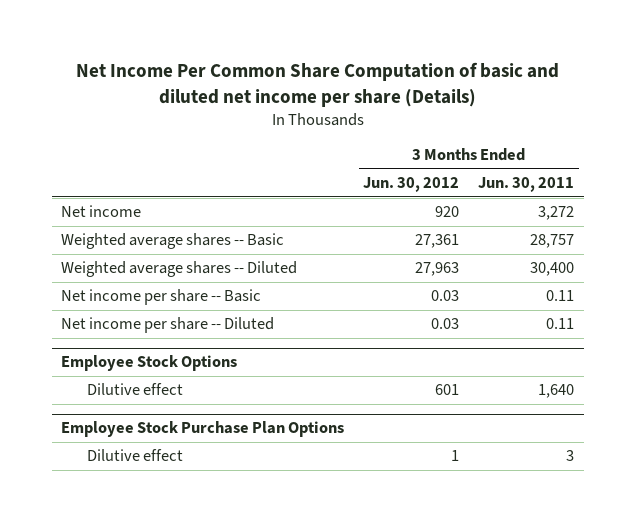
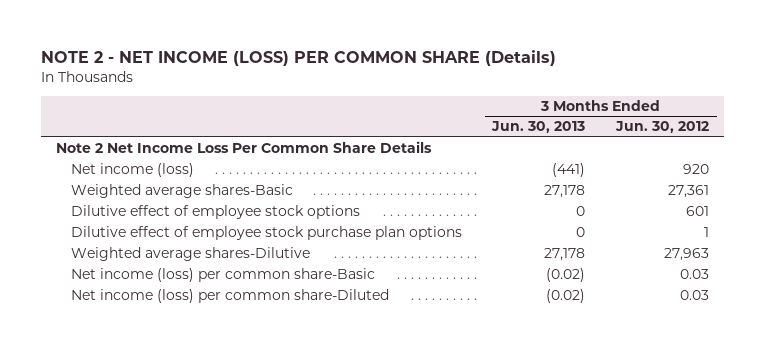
- Net Income Per Common Share Computation of basic and diluted net income per share (Details)
+ NOTE 2 - NET INCOME (LOSS) PER COMMON SHARE (Details)
- | 3 Months Ended Jun. 30, 2012 | 3 Months Ended Jun. 30, 2011
+ | 3 Months Ended Jun. 30, 2013 | 3 Months Ended Jun. 30, 2012
- Net income | 920 | 3,272
- Weighted average shares -- Basic | 27,361 | 28,757
- Weighted average shares -- Diluted | 27,963 | 30,400
- Net income per share -- Basic | 0.03 | 0.11
- Net income per share -- Diluted | 0.03 | 0.11
- Employee Stock Options
- Dilutive effect | 601 | 1,640
- Employee Stock Purchase Plan Options
- Dilutive effect | 1 | 3
+ Note 2 Net Income Loss Per Common Share Details
+ Net income (loss) | (441) | 920
+ Weighted average shares-Basic | 27,178 | 27,361
+ Dilutive effect of employee stock options | 0 | 601
+ Dilutive effect of employee stock purchase plan options | 0 | 1
+ Weighted average shares-Dilutive | 27,178 | 27,963
+ Net income (loss) per common share-Basic | (0.02) | 0.03
+ Net income (loss) per common share-Diluted | (0.02) | 0.03

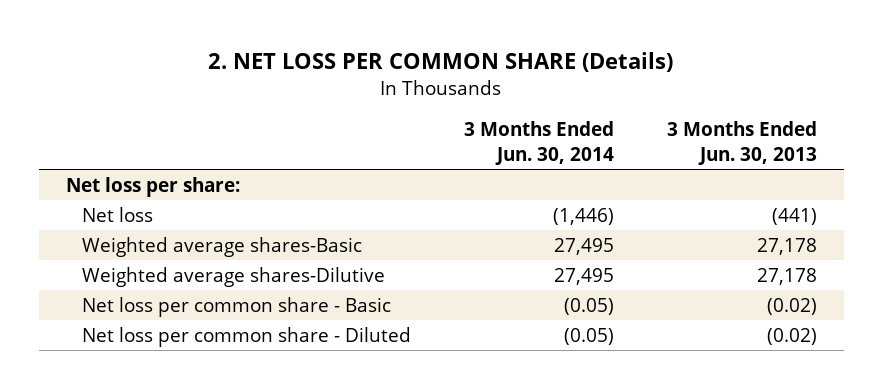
- NOTE 2 - NET INCOME (LOSS) PER COMMON SHARE (Details)
+ 2. NET LOSS PER COMMON SHARE (Details)
- | 3 Months Ended Jun. 30, 2013 | 3 Months Ended Jun. 30, 2012
+ | 3 Months Ended Jun. 30, 2014 | 3 Months Ended Jun. 30, 2013
- Note 2 Net Income Loss Per Common Share Details
- Net income (loss) | (441) | 920
+ Net loss per share:
+ Net loss | (1,446) | (441)
- Dilutive effect of employee stock options | 0 | 601
- Dilutive effect of employee stock purchase plan options | 0 | 1
- Net income (loss) per common share-Basic | (0.02) | 0.03
- Net income (loss) per common share-Diluted | (0.02) | 0.03
+ Net loss per common share - Basic | (0.05) | (0.02)
+ Net loss per common share - Diluted | (0.05) | (0.02)

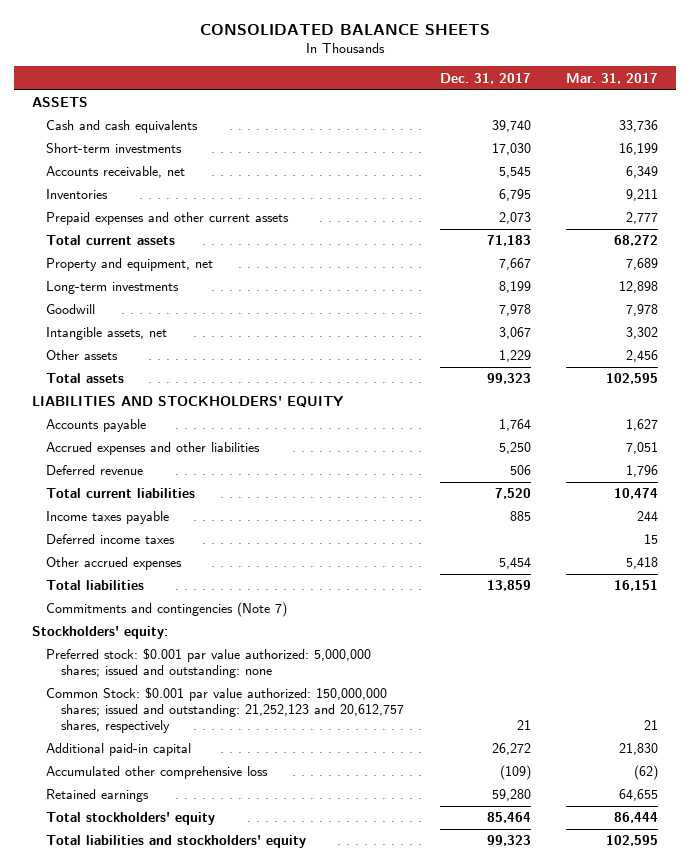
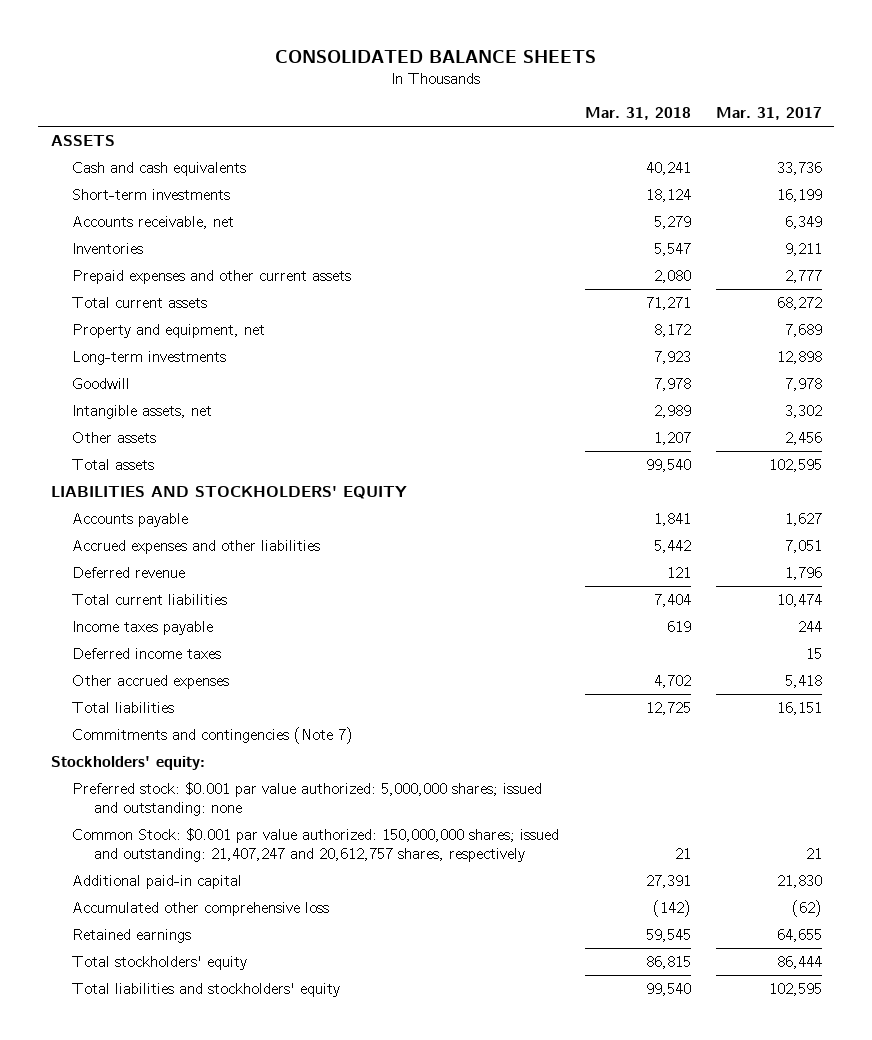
- | Dec. 31, 2017 | Mar. 31, 2017
+ | Mar. 31, 2018 | Mar. 31, 2017
- Common Stock: $0.001 par value authorized: 150,000,000 shares; issued and outstanding: 21,252,123 and 20,612,757 shares, respectively | 21 | 21
+ Common Stock: $0.001 par value authorized: 150,000,000 shares; issued and outstanding: 21,407,247 and 20,612,757 shares, respectively | 21 | 21

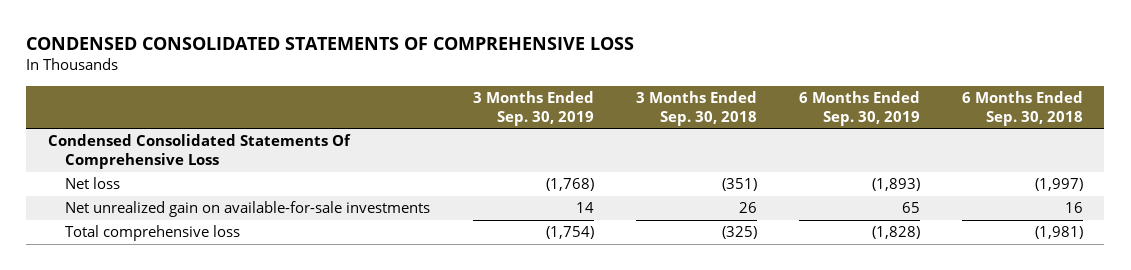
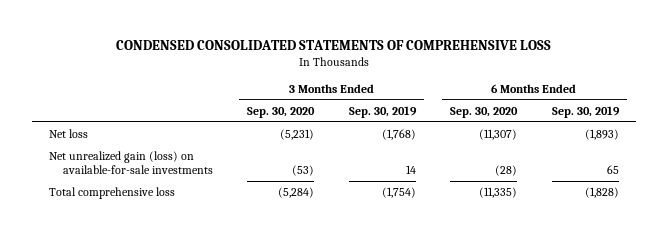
- | 3 Months Ended Sep. 30, 2019 | 3 Months Ended Sep. 30, 2018 | 6 Months Ended Sep. 30, 2019 | 6 Months Ended Sep. 30, 2018
+ | 3 Months Ended Sep. 30, 2020 | 3 Months Ended Sep. 30, 2019 | 6 Months Ended Sep. 30, 2020 | 6 Months Ended Sep. 30, 2019
- Condensed Consolidated Statements Of Comprehensive Loss
- Net unrealized gain on available-for-sale investments | 14 | 26 | 65 | 16
+ Net unrealized gain (loss) on available-for-sale investments | (53) | 14 | (28) | 65

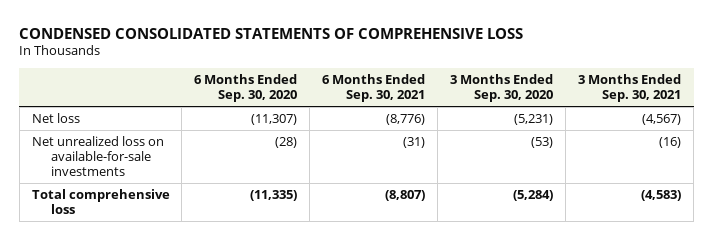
- | 3 Months Ended Sep. 30, 2020 | 3 Months Ended Sep. 30, 2019 | 6 Months Ended Sep. 30, 2020 | 6 Months Ended Sep. 30, 2019
+ | 6 Months Ended Sep. 30, 2020 | 6 Months Ended Sep. 30, 2021 | 3 Months Ended Sep. 30, 2020 | 3 Months Ended Sep. 30, 2021
- Net unrealized gain (loss) on available-for-sale investments | (53) | 14 | (28) | 65
+ Net unrealized loss on available-for-sale investments | (28) | (31) | (53) | (16)

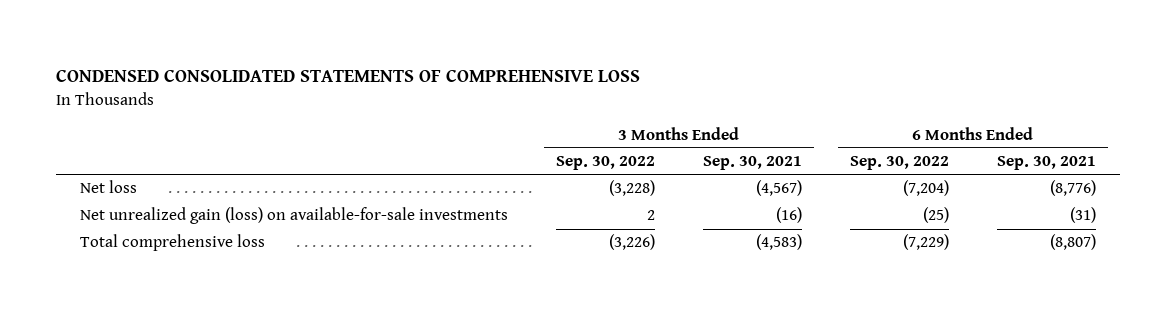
- | 6 Months Ended Sep. 30, 2020 | 6 Months Ended Sep. 30, 2021 | 3 Months Ended Sep. 30, 2020 | 3 Months Ended Sep. 30, 2021
+ | 3 Months Ended Sep. 30, 2022 | 3 Months Ended Sep. 30, 2021 | 6 Months Ended Sep. 30, 2022 | 6 Months Ended Sep. 30, 2021
- Net unrealized loss on available-for-sale investments | (28) | (31) | (53) | (16)
+ Net unrealized gain (loss) on available-for-sale investments | 2 | (16) | (25) | (31)

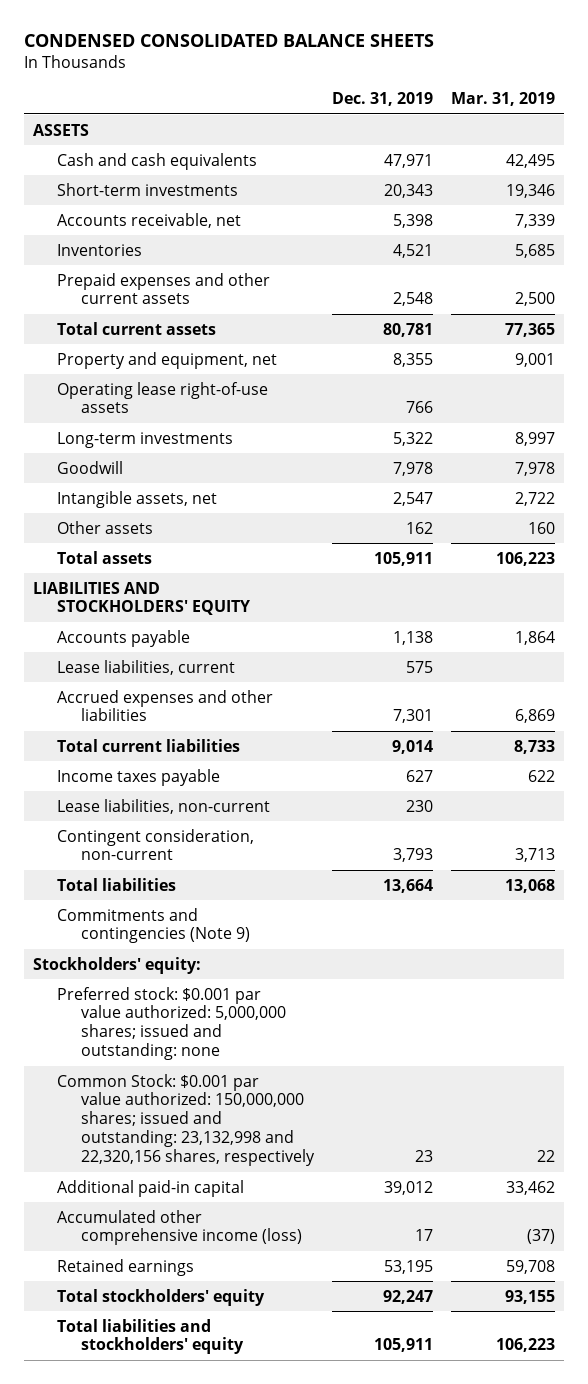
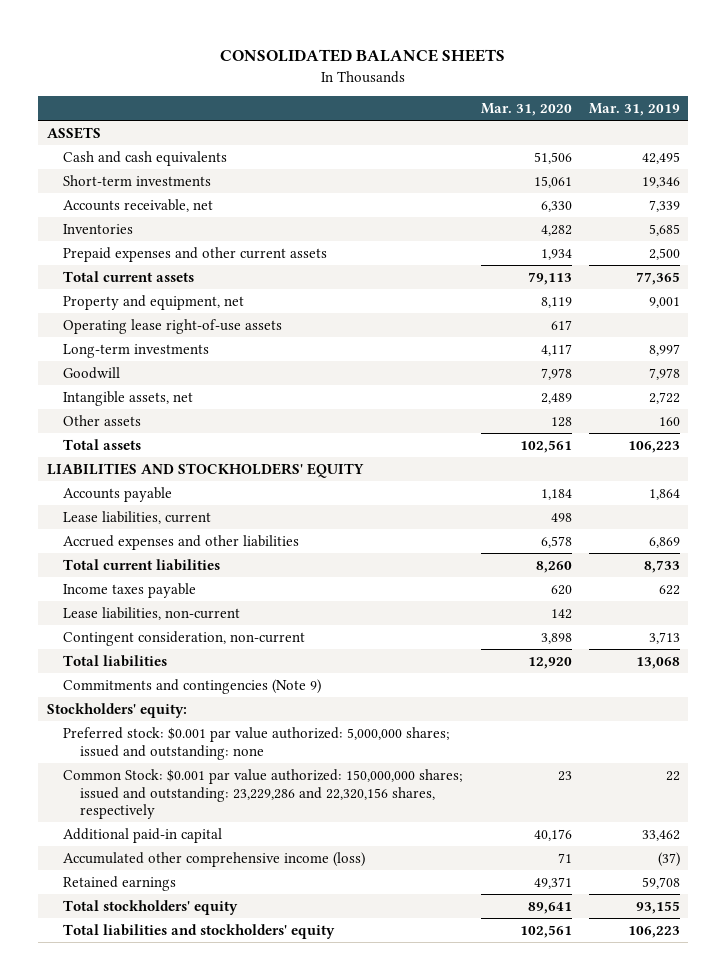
- CONDENSED CONSOLIDATED BALANCE SHEETS
+ CONSOLIDATED BALANCE SHEETS
- | Dec. 31, 2019 | Mar. 31, 2019
+ | Mar. 31, 2020 | Mar. 31, 2019
- Common Stock: $0.001 par value authorized: 150,000,000 shares; issued and outstanding: 23,132,998 and 22,320,156 shares, respectively | 23 | 22
+ Common Stock: $0.001 par value authorized: 150,000,000 shares; issued and outstanding: 23,229,286 and 22,320,156 shares, respectively | 23 | 22

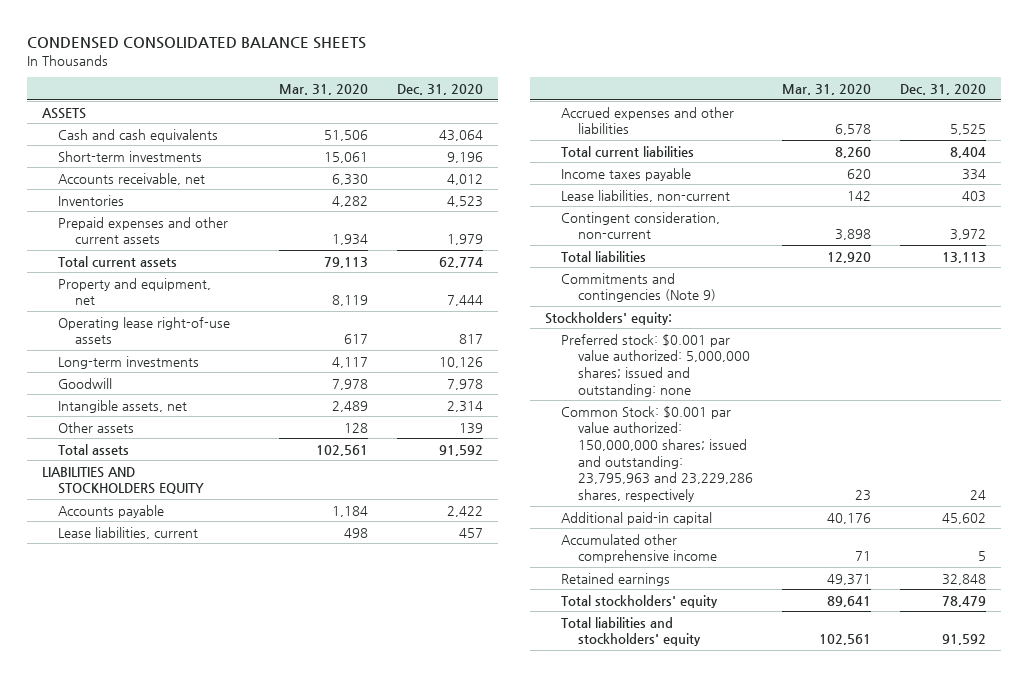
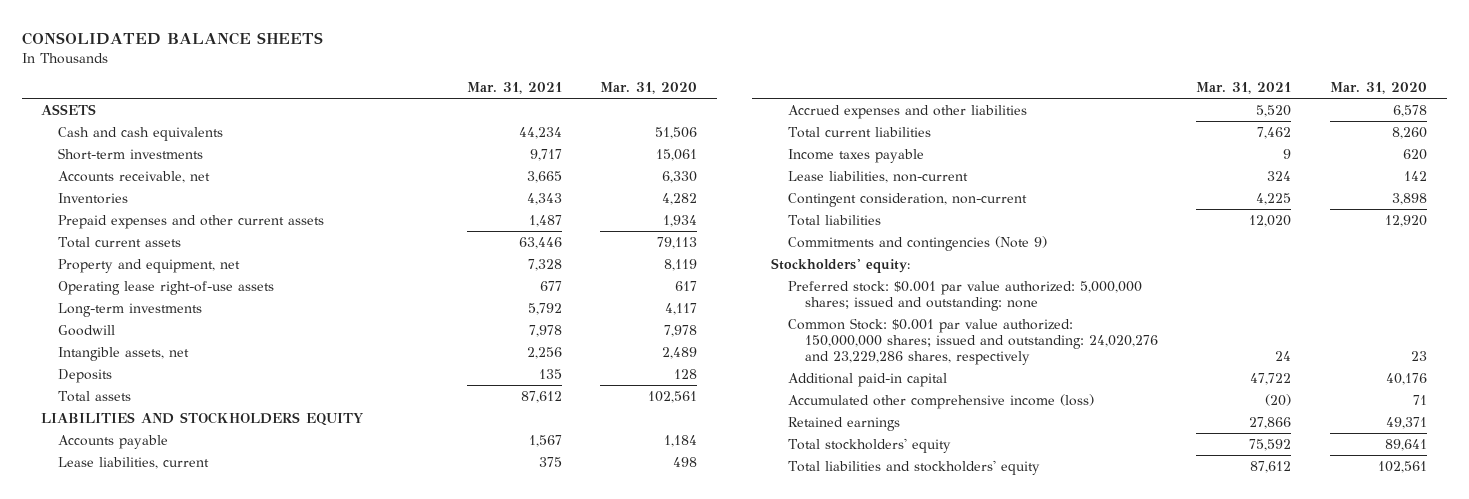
- CONDENSED CONSOLIDATED BALANCE SHEETS
+ CONSOLIDATED BALANCE SHEETS
- | Mar. 31, 2020 | Dec. 31, 2020
+ | Mar. 31, 2021 | Mar. 31, 2020
- Other assets | 128 | 139
+ Deposits | 135 | 128
- Common Stock: $0.001 par value authorized: 150,000,000 shares; issued and outstanding: 23,795,963 and 23,229,286 shares, respectively | 23 | 24
+ Common Stock: $0.001 par value authorized: 150,000,000 shares; issued and outstanding: 24,020,276 and 23,229,286 shares, respectively | 24 | 23
- Accumulated other comprehensive income | 71 | 5
+ Accumulated other comprehensive income (loss) | (20) | 71

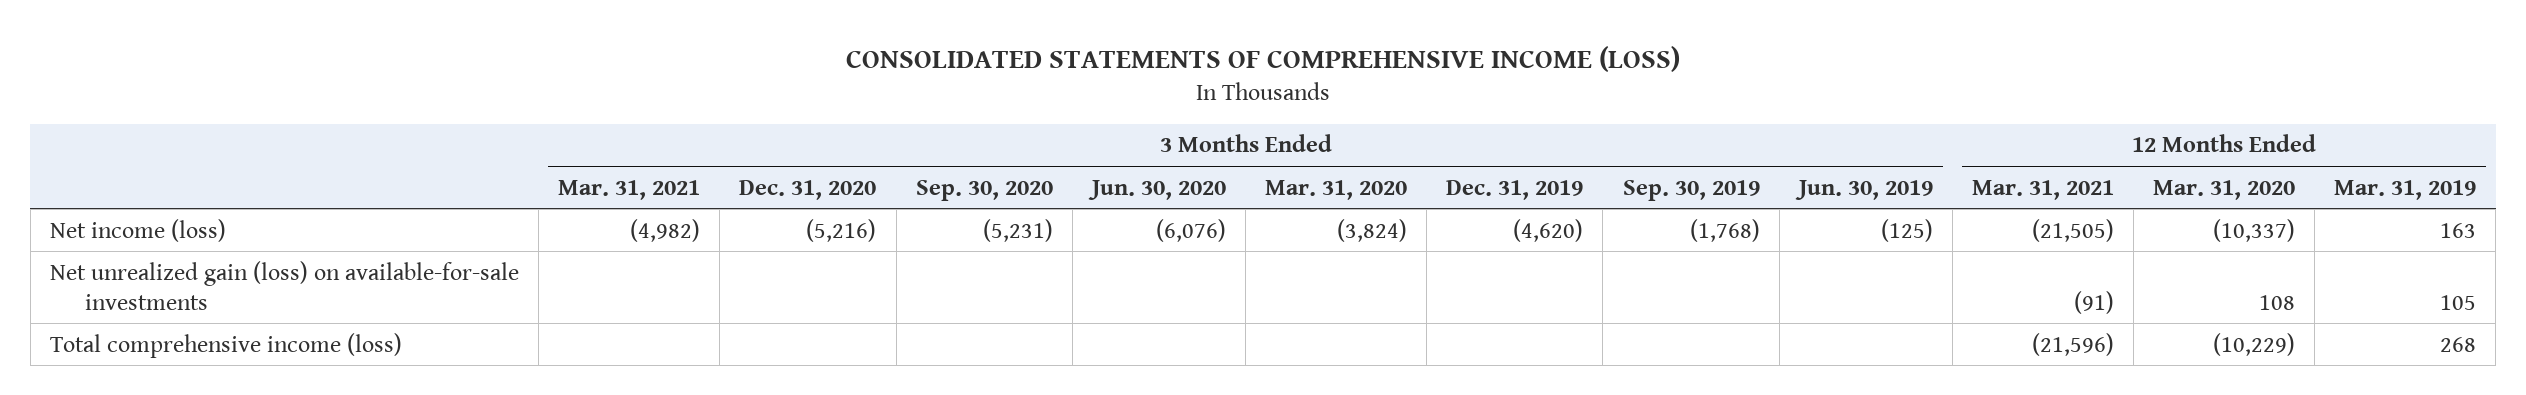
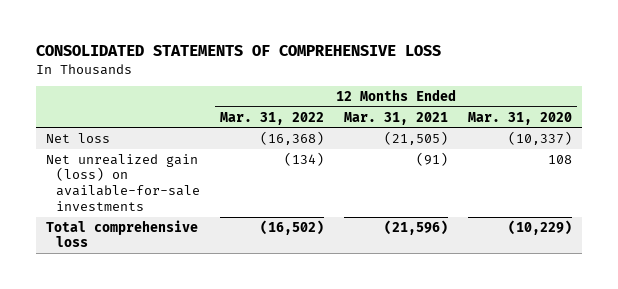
- CONSOLIDATED STATEMENTS OF COMPREHENSIVE INCOME (LOSS)
+ CONSOLIDATED STATEMENTS OF COMPREHENSIVE LOSS
- | 3 Months Ended Mar. 31, 2021 | 3 Months Ended Dec. 31, 2020 | 3 Months Ended Sep. 30, 2020 | 3 Months Ended Jun. 30, 2020 | 3 Months Ended Mar. 31, 2020 | 3 Months Ended Dec. 31, 2019 | 3 Months Ended Sep. 30, 2019 | 3 Months Ended Jun. 30, 2019 | 12 Months Ended Mar. 31, 2021 | 12 Months Ended Mar. 31, 2020 | 12 Months Ended Mar. 31, 2019
+ | 12 Months Ended Mar. 31, 2022 | 12 Months Ended Mar. 31, 2021 | 12 Months Ended Mar. 31, 2020
- Net income (loss) | (4,982) | (5,216) | (5,231) | (6,076) | (3,824) | (4,620) | (1,768) | (125) | (21,505) | (10,337) | 163
+ Net loss | (16,368) | (21,505) | (10,337)
- Total comprehensive income (loss) | | | | | | | | | (21,596) | (10,229) | 268
+ Total comprehensive loss | (16,502) | (21,596) | (10,229)

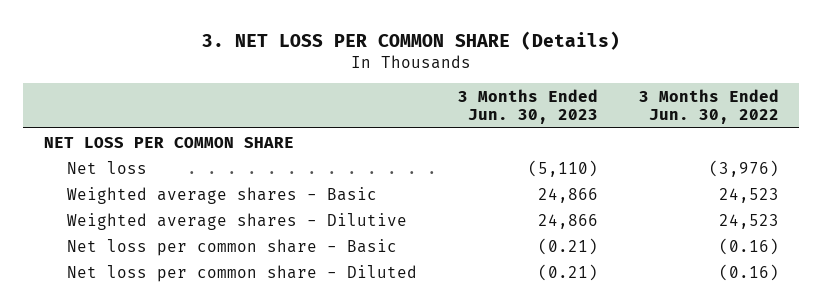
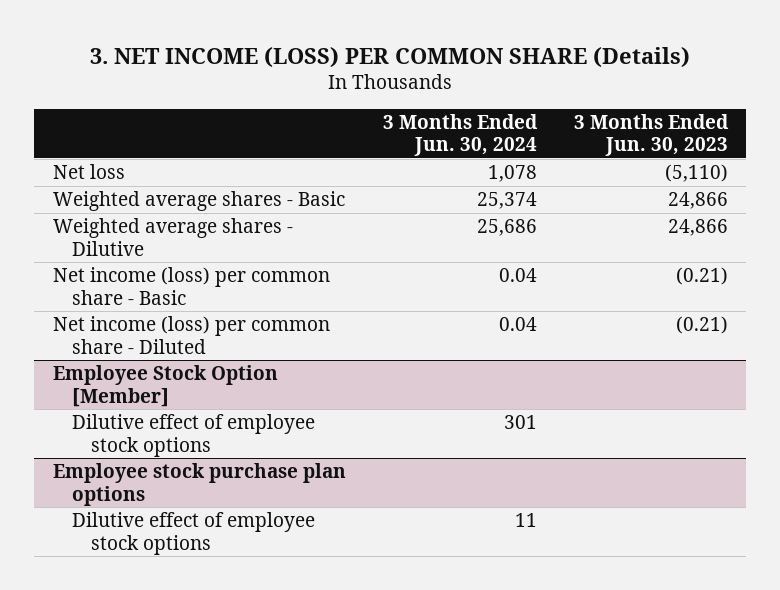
- 3. NET LOSS PER COMMON SHARE (Details)
+ 3. NET INCOME (LOSS) PER COMMON SHARE (Details)
- | 3 Months Ended Jun. 30, 2023 | 3 Months Ended Jun. 30, 2022
+ | 3 Months Ended Jun. 30, 2024 | 3 Months Ended Jun. 30, 2023
- NET LOSS PER COMMON SHARE
- Net loss per common share - Basic | (0.21) | (0.16)
- Net loss per common share - Diluted | (0.21) | (0.16)
+ Net income (loss) per common share - Basic | 0.04 | (0.21)
+ Net income (loss) per common share - Diluted | 0.04 | (0.21)
+ Employee Stock Option [Member]
+ Dilutive effect of employee stock options | 301 |
+ Employee stock purchase plan options
+ Dilutive effect of employee stock options | 11 |

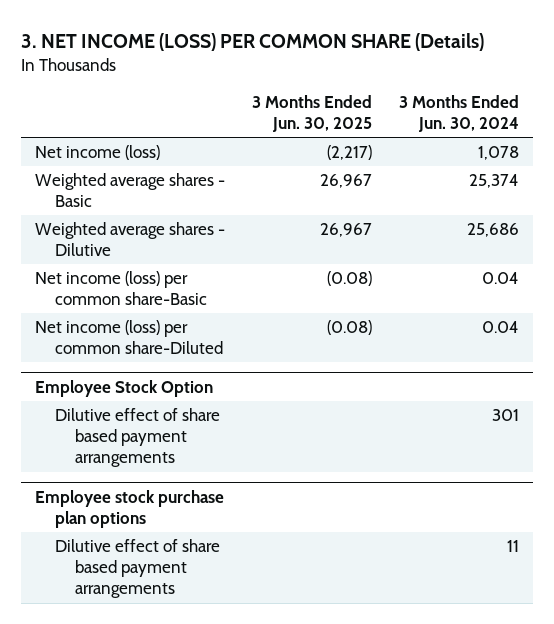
- | 3 Months Ended Jun. 30, 2024 | 3 Months Ended Jun. 30, 2023
+ | 3 Months Ended Jun. 30, 2025 | 3 Months Ended Jun. 30, 2024
- Net loss | 1,078 | (5,110)
+ Net income (loss) | (2,217) | 1,078
- Net income (loss) per common share - Basic | 0.04 | (0.21)
- Net income (loss) per common share - Diluted | 0.04 | (0.21)
- Employee Stock Option [Member]
- Dilutive effect of employee stock options | 301 |
+ Net income (loss) per common share-Basic | (0.08) | 0.04
+ Net income (loss) per common share-Diluted | (0.08) | 0.04
+ Employee Stock Option
+ Dilutive effect of share based payment arrangements | | 301
@ Employee stock purchase plan options
- Dilutive effect of employee stock options | 11 |
+ Dilutive effect of share based payment arrangements | | 11

